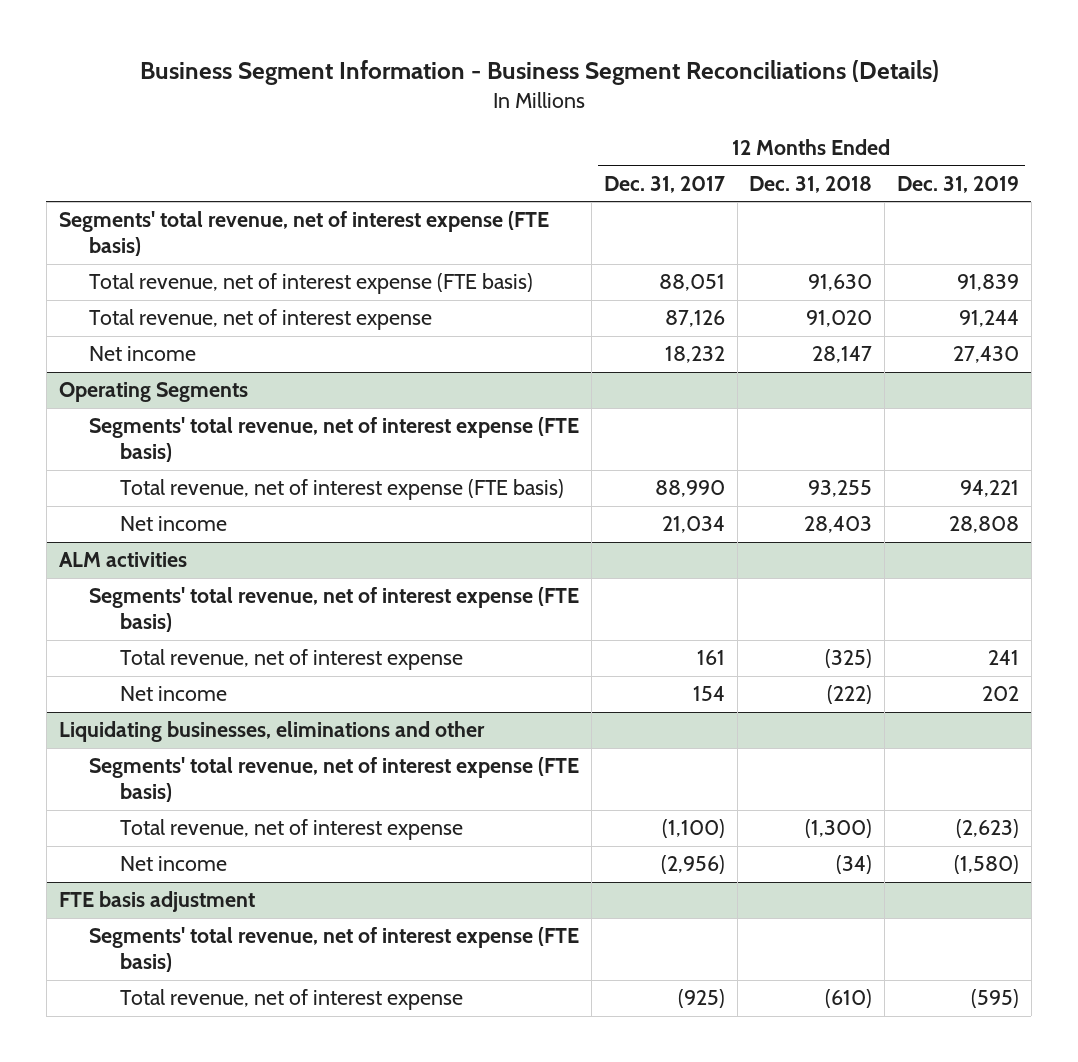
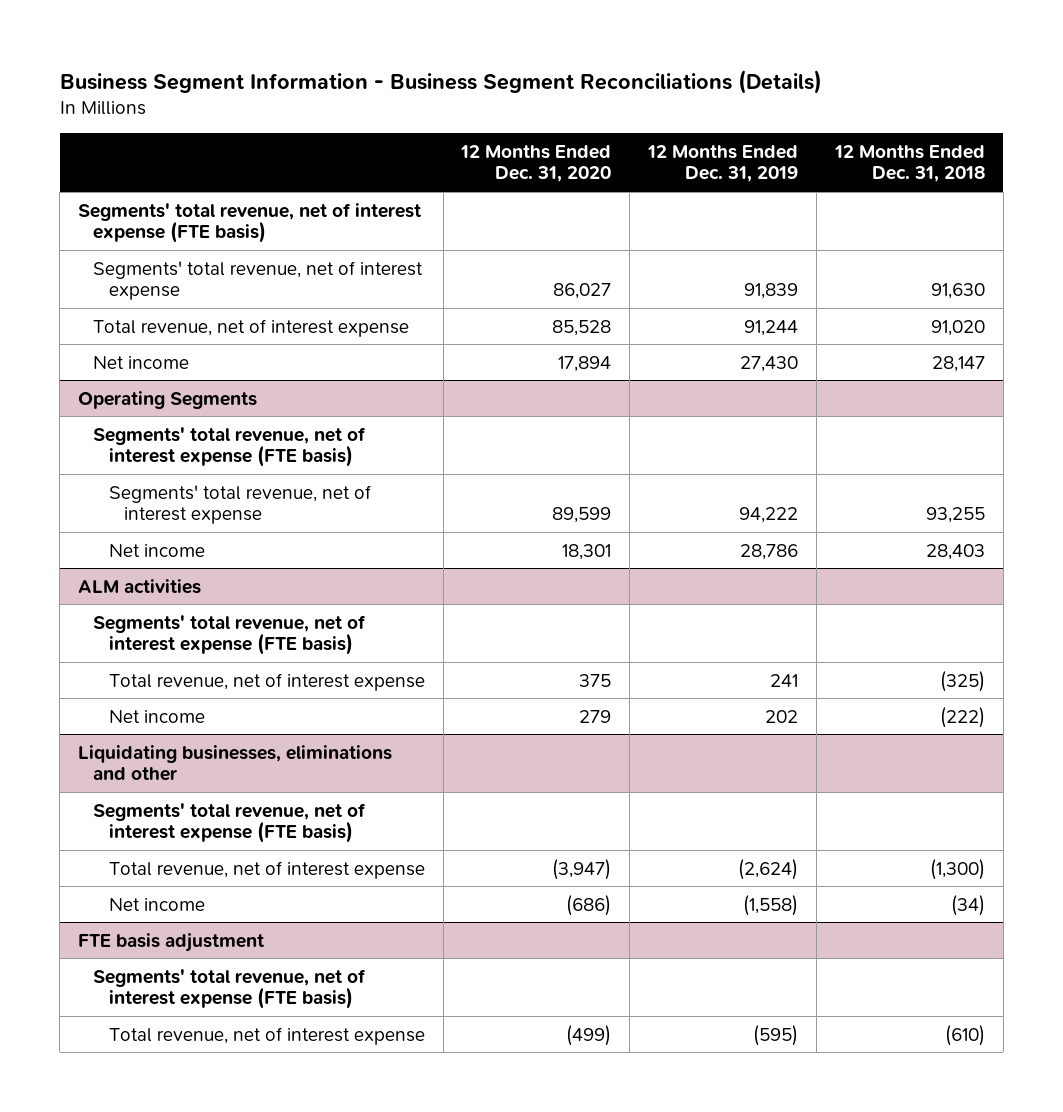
- | 12 Months Ended Dec. 31, 2017 | 12 Months Ended Dec. 31, 2018 | 12 Months Ended Dec. 31, 2019
+ | 12 Months Ended Dec. 31, 2020 | 12 Months Ended Dec. 31, 2019 | 12 Months Ended Dec. 31, 2018
- Total revenue, net of interest expense (FTE basis) | 88,051 | 91,630 | 91,839
+ Segments' total revenue, net of interest expense | 86,027 | 91,839 | 91,630
@ Operating Segments
- Total revenue, net of interest expense (FTE basis) | 88,990 | 93,255 | 94,221
- Net income | 21,034 | 28,403 | 28,808
+ Segments' total revenue, net of interest expense | 89,599 | 94,222 | 93,255
+ Net income | 18,301 | 28,786 | 28,403
@ Liquidating businesses, eliminations and other
- Total revenue, net of interest expense | (1,100) | (1,300) | (2,623)
- Net income | (2,956) | (34) | (1,580)
+ Total revenue, net of interest expense | (3,947) | (2,624) | (1,300)
+ Net income | (686) | (1,558) | (34)

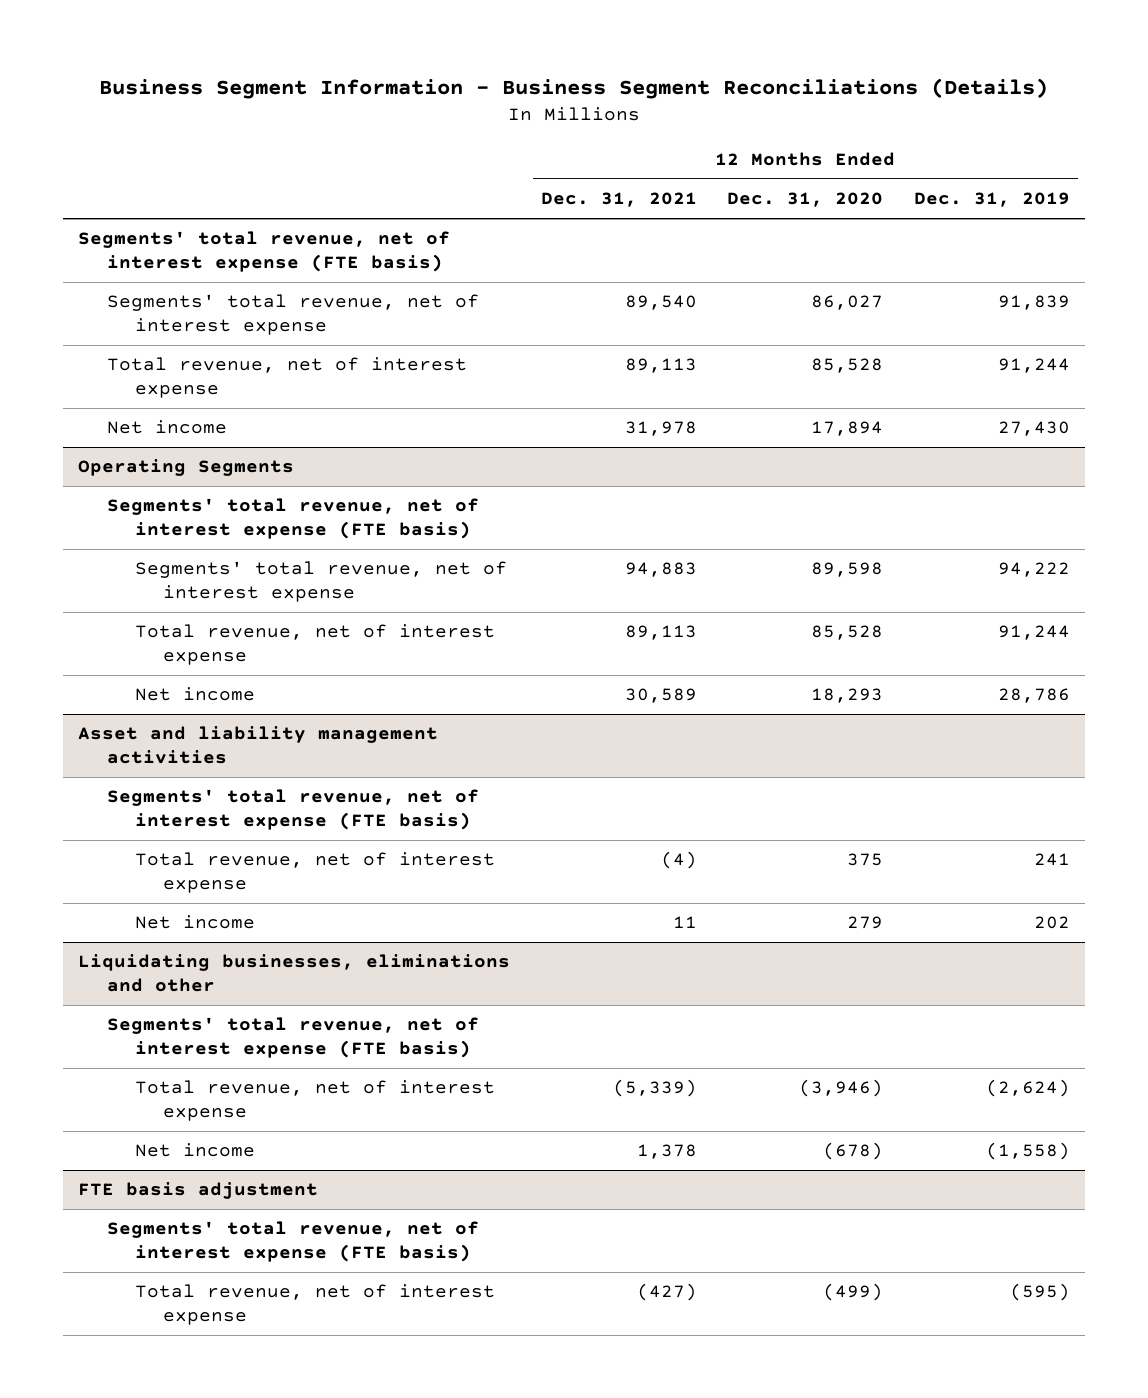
- | 12 Months Ended Dec. 31, 2020 | 12 Months Ended Dec. 31, 2019 | 12 Months Ended Dec. 31, 2018
+ | 12 Months Ended Dec. 31, 2021 | 12 Months Ended Dec. 31, 2020 | 12 Months Ended Dec. 31, 2019
@ Operating Segments
- Segments' total revenue, net of interest expense | 89,599 | 94,222 | 93,255
- Net income | 18,301 | 28,786 | 28,403
- ALM activities
@ Operating Segments
+ Segments' total revenue, net of interest expense | 94,883 | 89,598 | 94,222
+ Total revenue, net of interest expense | 89,113 | 85,528 | 91,244
+ Net income | 30,589 | 18,293 | 28,786
+ Asset and liability management activities
@ Liquidating businesses, eliminations and other
- Total revenue, net of interest expense | (3,947) | (2,624) | (1,300)
- Net income | (686) | (1,558) | (34)
+ Total revenue, net of interest expense | (5,339) | (3,946) | (2,624)
+ Net income | 1,378 | (678) | (1,558)

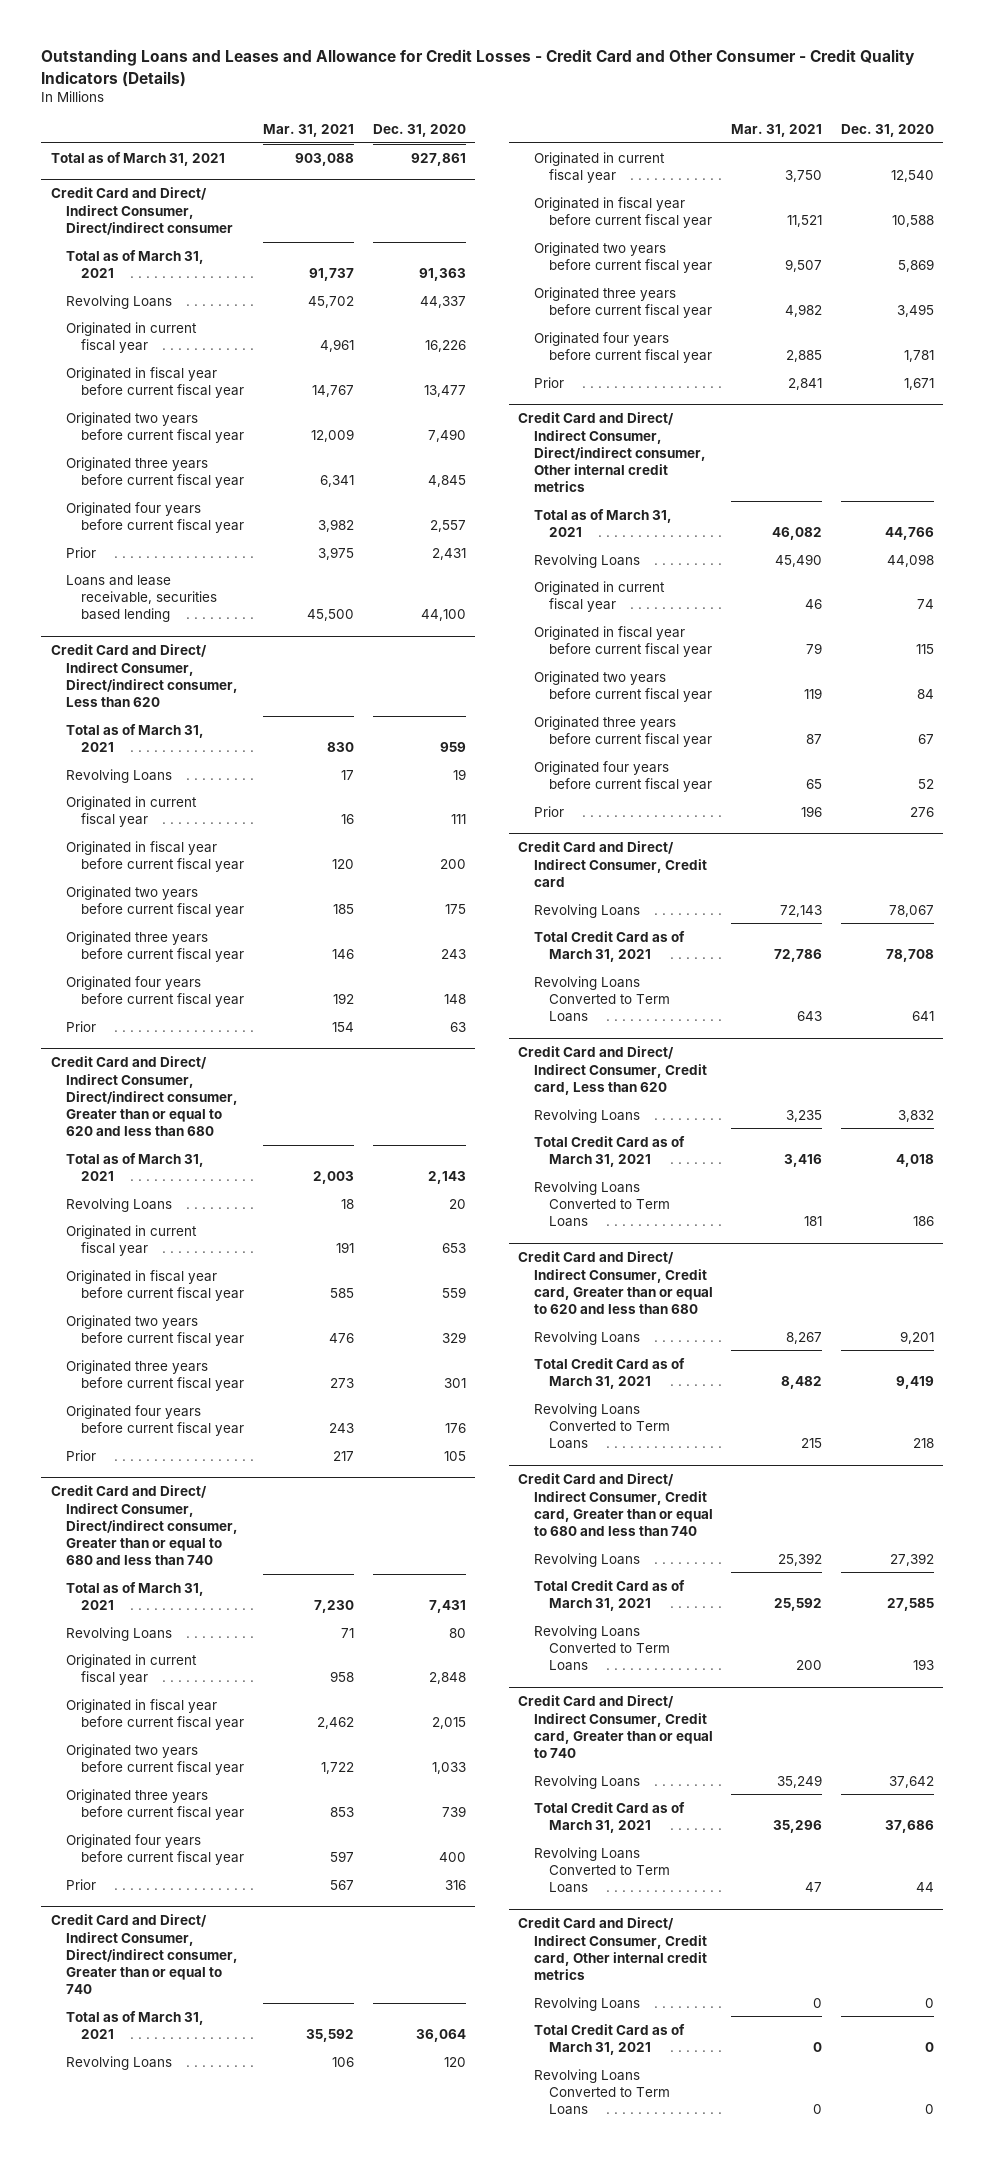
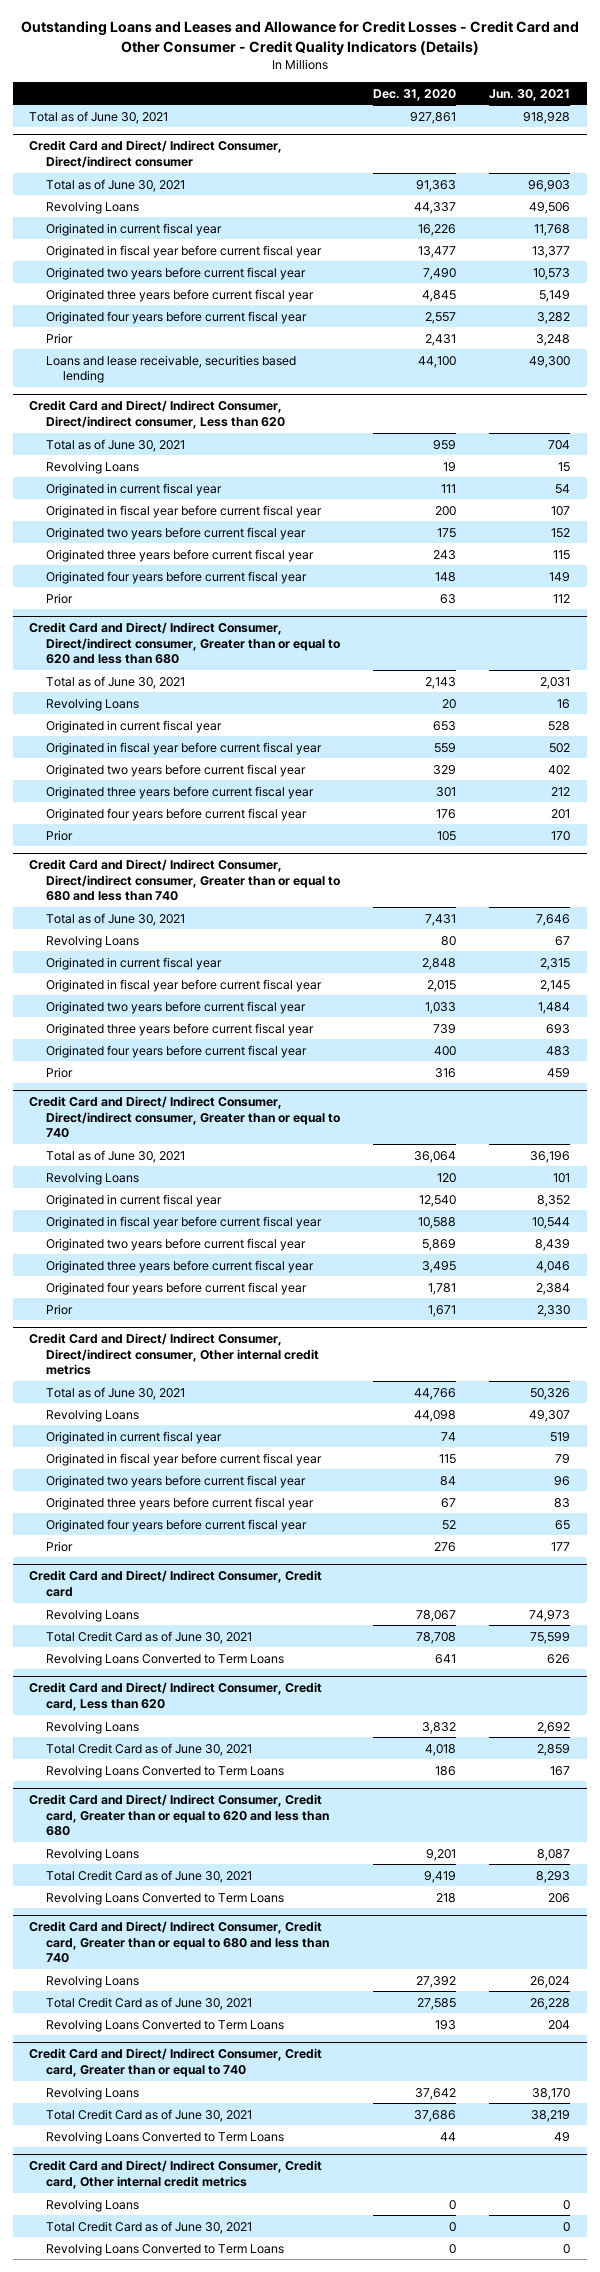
- | Mar. 31, 2021 | Dec. 31, 2020
+ | Dec. 31, 2020 | Jun. 30, 2021
- Total as of March 31, 2021 | 903,088 | 927,861
+ Total as of June 30, 2021 | 927,861 | 918,928
@ Credit Card and Direct/ Indirect Consumer, Direct/indirect consumer
- Total as of March 31, 2021 | 91,737 | 91,363
+ Total as of June 30, 2021 | 91,363 | 96,903
@ Credit Card and Direct/ Indirect Consumer, Direct/indirect consumer, Less than 620
- Total as of March 31, 2021 | 830 | 959
+ Total as of June 30, 2021 | 959 | 704
@ Credit Card and Direct/ Indirect Consumer, Direct/indirect consumer, Greater than or equal to 620 and less than 680
- Total as of March 31, 2021 | 2,003 | 2,143
+ Total as of June 30, 2021 | 2,143 | 2,031
@ Credit Card and Direct/ Indirect Consumer, Direct/indirect consumer, Greater than or equal to 680 and less than 740
- Total as of March 31, 2021 | 7,230 | 7,431
+ Total as of June 30, 2021 | 7,431 | 7,646
@ Credit Card and Direct/ Indirect Consumer, Direct/indirect consumer, Greater than or equal to 740
- Total as of March 31, 2021 | 35,592 | 36,064
+ Total as of June 30, 2021 | 36,064 | 36,196
@ Credit Card and Direct/ Indirect Consumer, Direct/indirect consumer, Other internal credit metrics
- Total as of March 31, 2021 | 46,082 | 44,766
+ Total as of June 30, 2021 | 44,766 | 50,326
@ Credit Card and Direct/ Indirect Consumer, Credit card
- Total Credit Card as of March 31, 2021 | 72,786 | 78,708
+ Total Credit Card as of June 30, 2021 | 78,708 | 75,599
@ Credit Card and Direct/ Indirect Consumer, Credit card, Less than 620
- Total Credit Card as of March 31, 2021 | 3,416 | 4,018
+ Total Credit Card as of June 30, 2021 | 4,018 | 2,859
@ Credit Card and Direct/ Indirect Consumer, Credit card, Greater than or equal to 620 and less than 680
- Total Credit Card as of March 31, 2021 | 8,482 | 9,419
+ Total Credit Card as of June 30, 2021 | 9,419 | 8,293
@ Credit Card and Direct/ Indirect Consumer, Credit card, Greater than or equal to 680 and less than 740
- Total Credit Card as of March 31, 2021 | 25,592 | 27,585
+ Total Credit Card as of June 30, 2021 | 27,585 | 26,228
@ Credit Card and Direct/ Indirect Consumer, Credit card, Greater than or equal to 740
- Total Credit Card as of March 31, 2021 | 35,296 | 37,686
+ Total Credit Card as of June 30, 2021 | 37,686 | 38,219
@ Credit Card and Direct/ Indirect Consumer, Credit card, Other internal credit metrics
- Total Credit Card as of March 31, 2021 | 0 | 0
+ Total Credit Card as of June 30, 2021 | 0 | 0

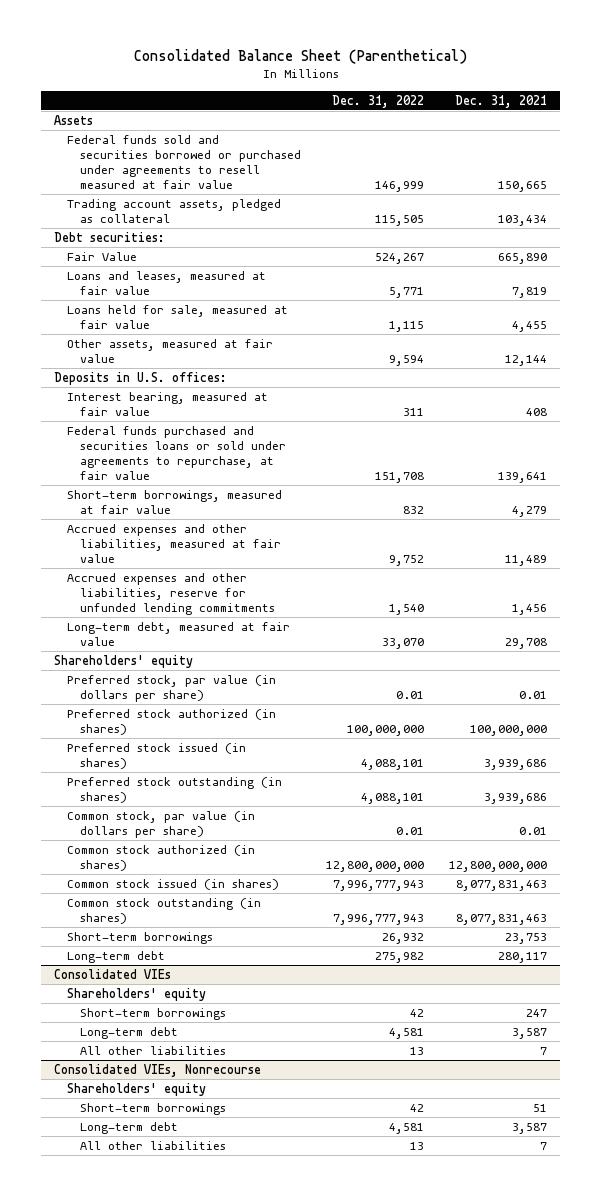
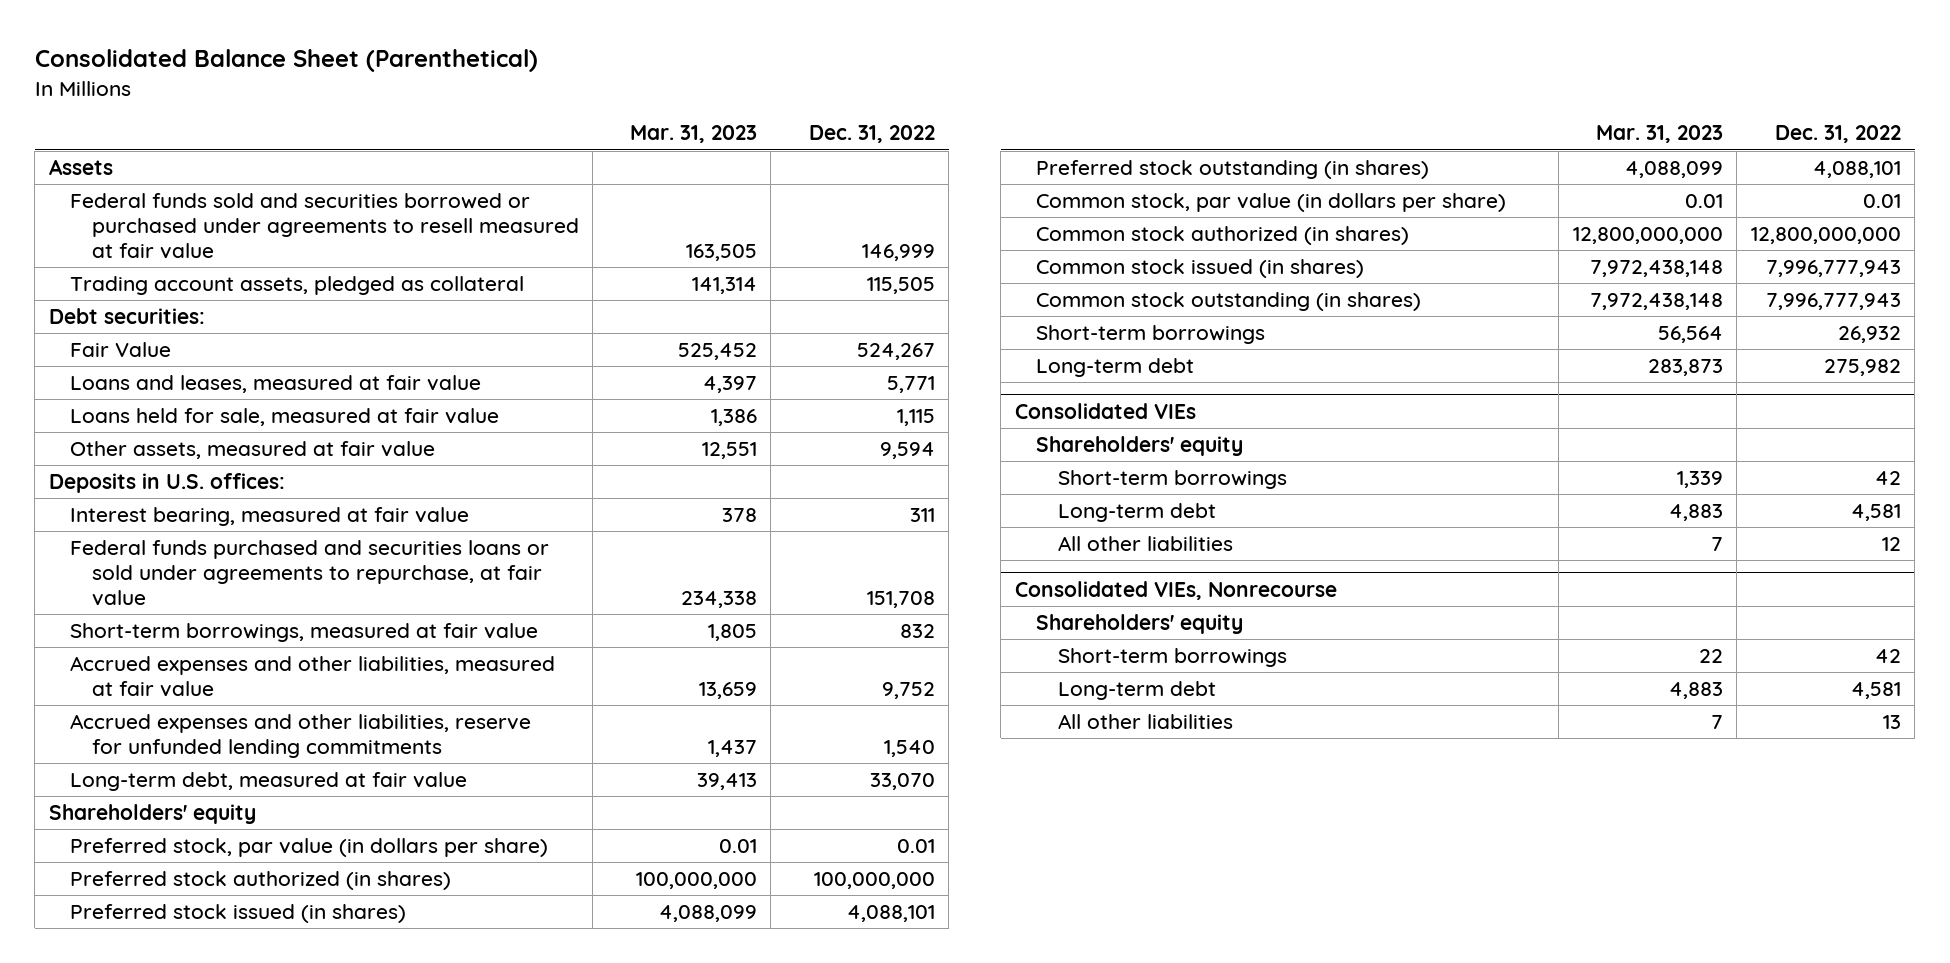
- | Dec. 31, 2022 | Dec. 31, 2021
+ | Mar. 31, 2023 | Dec. 31, 2022
@ Consolidated VIEs
- All other liabilities | 13 | 7
+ All other liabilities | 7 | 12

